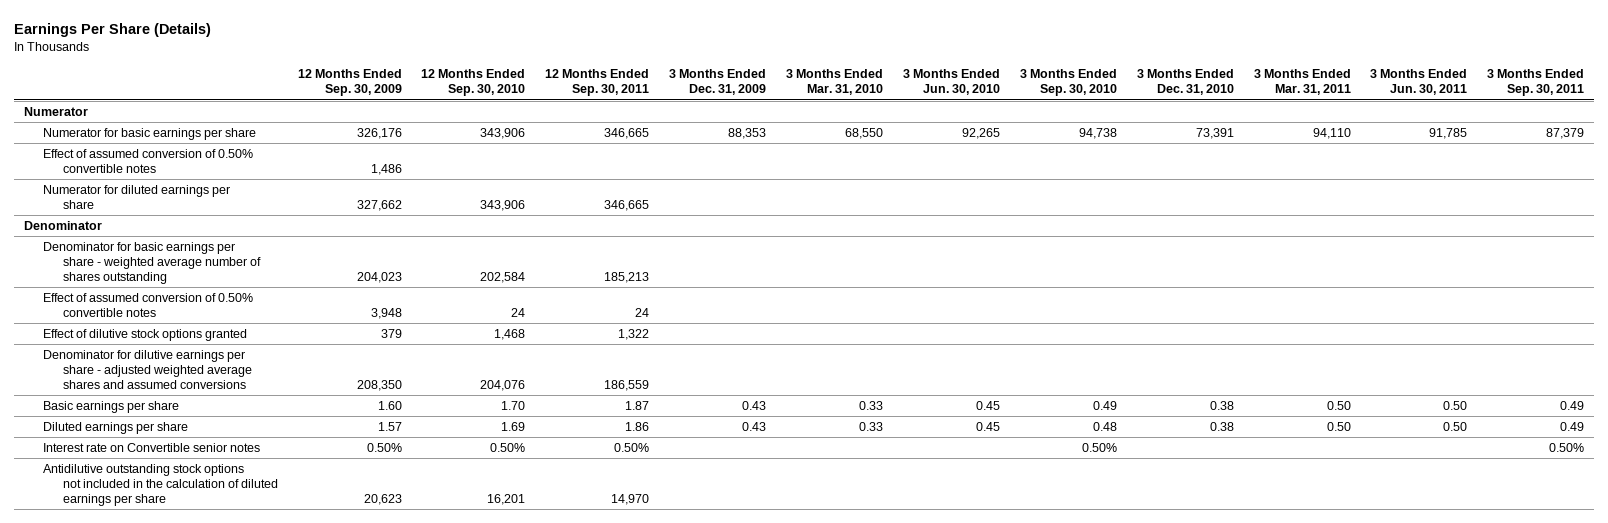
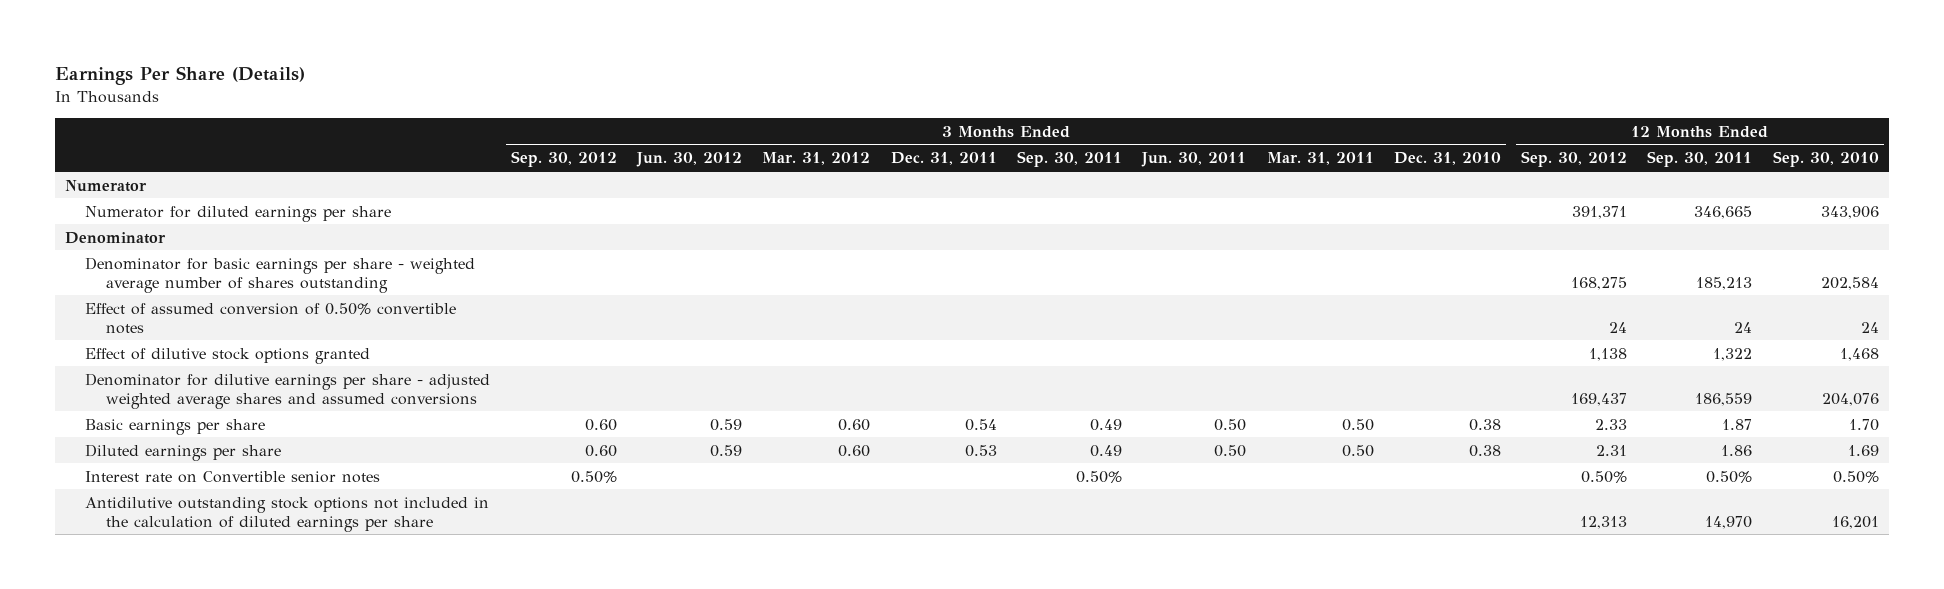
- | 12 Months Ended Sep. 30, 2009 | 12 Months Ended Sep. 30, 2010 | 12 Months Ended Sep. 30, 2011 | 3 Months Ended Dec. 31, 2009 | 3 Months Ended Mar. 31, 2010 | 3 Months Ended Jun. 30, 2010 | 3 Months Ended Sep. 30, 2010 | 3 Months Ended Dec. 31, 2010 | 3 Months Ended Mar. 31, 2011 | 3 Months Ended Jun. 30, 2011 | 3 Months Ended Sep. 30, 2011
+ | 3 Months Ended Sep. 30, 2012 | 3 Months Ended Jun. 30, 2012 | 3 Months Ended Mar. 31, 2012 | 3 Months Ended Dec. 31, 2011 | 3 Months Ended Sep. 30, 2011 | 3 Months Ended Jun. 30, 2011 | 3 Months Ended Mar. 31, 2011 | 3 Months Ended Dec. 31, 2010 | 12 Months Ended Sep. 30, 2012 | 12 Months Ended Sep. 30, 2011 | 12 Months Ended Sep. 30, 2010
- Numerator for basic earnings per share | 326,176 | 343,906 | 346,665 | 88,353 | 68,550 | 92,265 | 94,738 | 73,391 | 94,110 | 91,785 | 87,379
- Effect of assumed conversion of 0.50% convertible notes | 1,486 | | | | | | | | | |

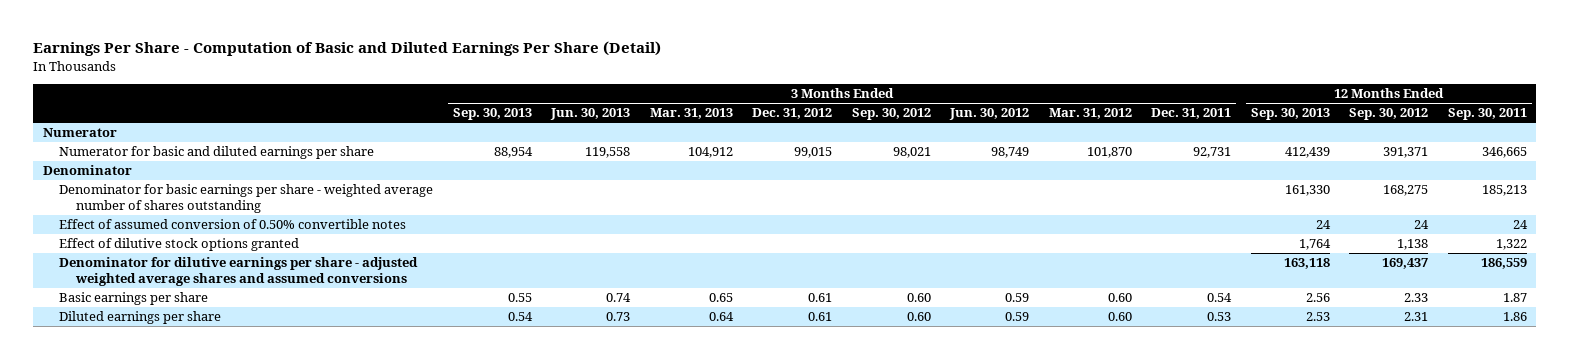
- Earnings Per Share (Details)
+ Earnings Per Share - Computation of Basic and Diluted Earnings Per Share (Detail)
- | 3 Months Ended Sep. 30, 2012 | 3 Months Ended Jun. 30, 2012 | 3 Months Ended Mar. 31, 2012 | 3 Months Ended Dec. 31, 2011 | 3 Months Ended Sep. 30, 2011 | 3 Months Ended Jun. 30, 2011 | 3 Months Ended Mar. 31, 2011 | 3 Months Ended Dec. 31, 2010 | 12 Months Ended Sep. 30, 2012 | 12 Months Ended Sep. 30, 2011 | 12 Months Ended Sep. 30, 2010
+ | 3 Months Ended Sep. 30, 2013 | 3 Months Ended Jun. 30, 2013 | 3 Months Ended Mar. 31, 2013 | 3 Months Ended Dec. 31, 2012 | 3 Months Ended Sep. 30, 2012 | 3 Months Ended Jun. 30, 2012 | 3 Months Ended Mar. 31, 2012 | 3 Months Ended Dec. 31, 2011 | 12 Months Ended Sep. 30, 2013 | 12 Months Ended Sep. 30, 2012 | 12 Months Ended Sep. 30, 2011
- Numerator for diluted earnings per share | | | | | | | | | 391,371 | 346,665 | 343,906
+ Numerator for basic and diluted earnings per share | 88,954 | 119,558 | 104,912 | 99,015 | 98,021 | 98,749 | 101,870 | 92,731 | 412,439 | 391,371 | 346,665
- Interest rate on Convertible senior notes | 0.50% | | | | 0.50% | | | | 0.50% | 0.50% | 0.50%
- Antidilutive outstanding stock options not included in the calculation of diluted earnings per share | | | | | | | | | 12,313 | 14,970 | 16,201

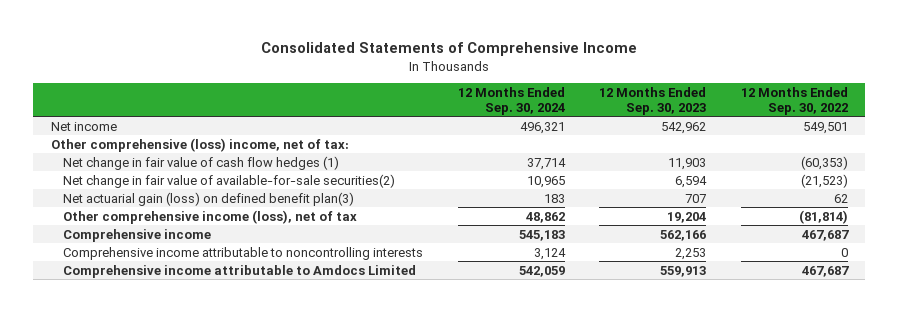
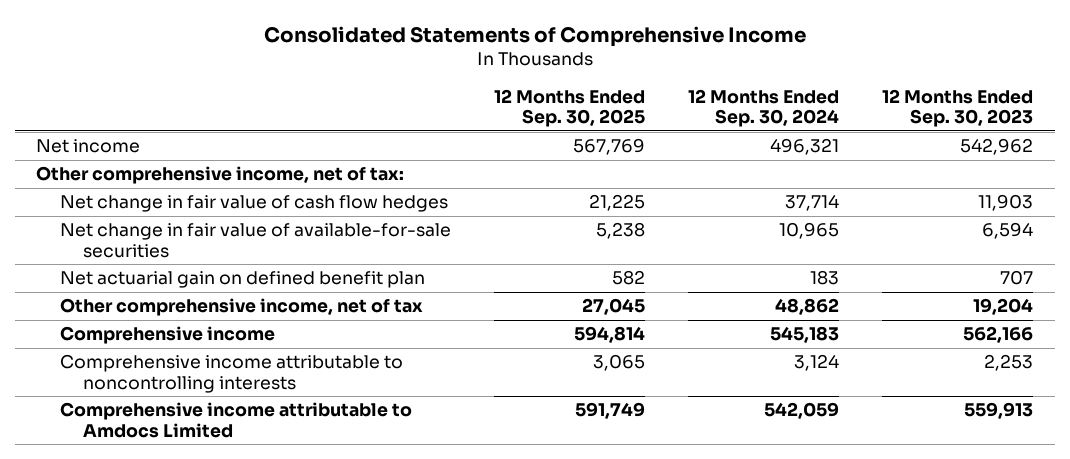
- | 12 Months Ended Sep. 30, 2024 | 12 Months Ended Sep. 30, 2023 | 12 Months Ended Sep. 30, 2022
+ | 12 Months Ended Sep. 30, 2025 | 12 Months Ended Sep. 30, 2024 | 12 Months Ended Sep. 30, 2023
- Other comprehensive (loss) income, net of tax:
- Net change in fair value of cash flow hedges (1) | 37,714 | 11,903 | (60,353)
- Net change in fair value of available-for-sale securities(2) | 10,965 | 6,594 | (21,523)
- Net actuarial gain (loss) on defined benefit plan(3) | 183 | 707 | 62
- Other comprehensive income (loss), net of tax | 48,862 | 19,204 | (81,814)
+ Other comprehensive income, net of tax:
+ Net change in fair value of cash flow hedges | 21,225 | 37,714 | 11,903
+ Net change in fair value of available-for-sale securities | 5,238 | 10,965 | 6,594
+ Net actuarial gain on defined benefit plan | 582 | 183 | 707
+ Other comprehensive income, net of tax | 27,045 | 48,862 | 19,204

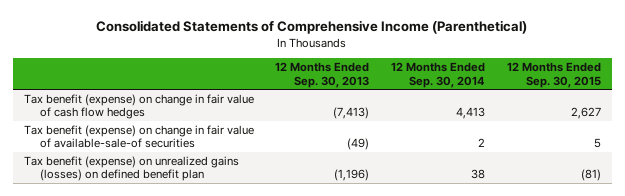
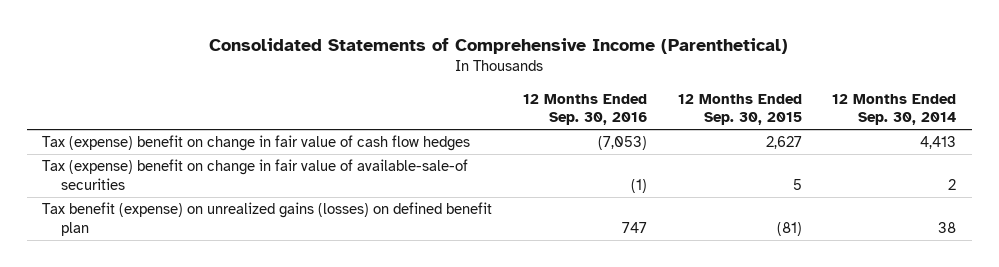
- | 12 Months Ended Sep. 30, 2013 | 12 Months Ended Sep. 30, 2014 | 12 Months Ended Sep. 30, 2015
+ | 12 Months Ended Sep. 30, 2016 | 12 Months Ended Sep. 30, 2015 | 12 Months Ended Sep. 30, 2014
- Tax benefit (expense) on change in fair value of cash flow hedges | (7,413) | 4,413 | 2,627
- Tax benefit (expense) on change in fair value of available-sale-of securities | (49) | 2 | 5
+ Tax (expense) benefit on change in fair value of cash flow hedges | (7,053) | 2,627 | 4,413
+ Tax (expense) benefit on change in fair value of available-sale-of securities | (1) | 5 | 2

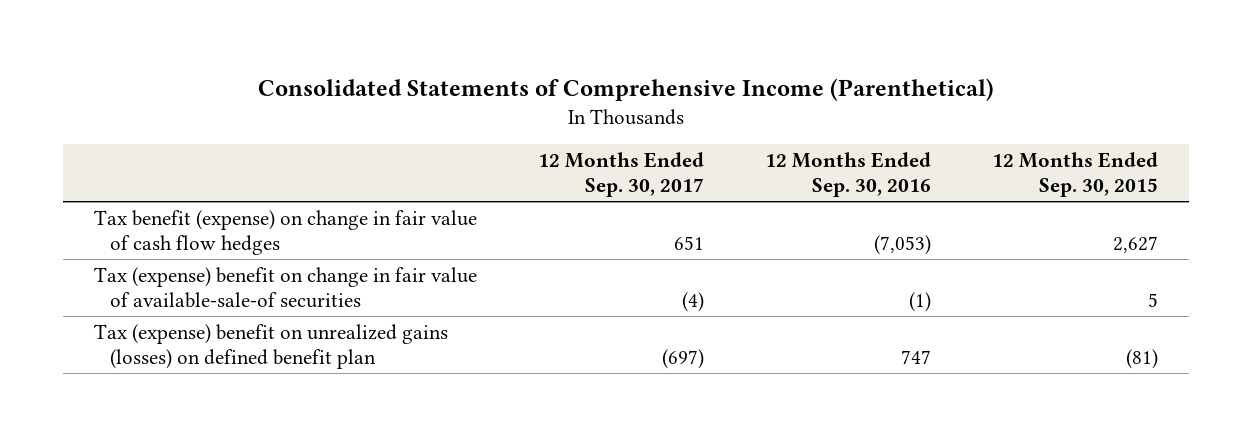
- | 12 Months Ended Sep. 30, 2016 | 12 Months Ended Sep. 30, 2015 | 12 Months Ended Sep. 30, 2014
+ | 12 Months Ended Sep. 30, 2017 | 12 Months Ended Sep. 30, 2016 | 12 Months Ended Sep. 30, 2015
- Tax (expense) benefit on change in fair value of cash flow hedges | (7,053) | 2,627 | 4,413
+ Tax benefit (expense) on change in fair value of cash flow hedges | 651 | (7,053) | 2,627
- Tax benefit (expense) on unrealized gains (losses) on defined benefit plan | 747 | (81) | 38
+ Tax (expense) benefit on unrealized gains (losses) on defined benefit plan | (697) | 747 | (81)

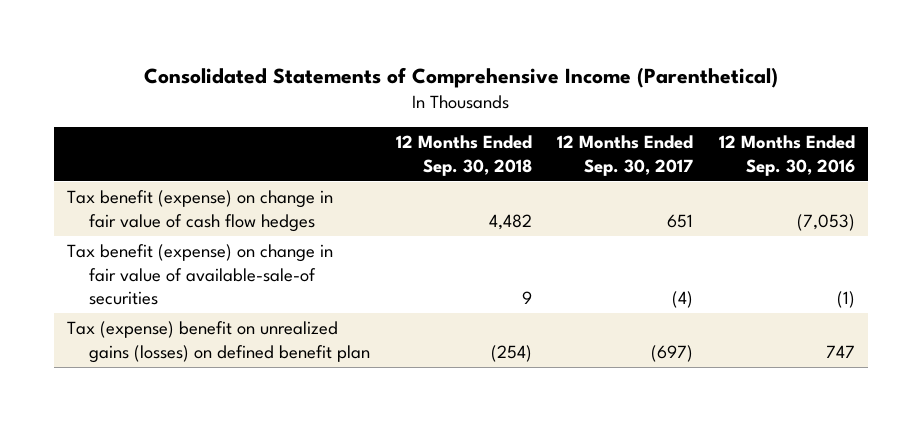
- | 12 Months Ended Sep. 30, 2017 | 12 Months Ended Sep. 30, 2016 | 12 Months Ended Sep. 30, 2015
+ | 12 Months Ended Sep. 30, 2018 | 12 Months Ended Sep. 30, 2017 | 12 Months Ended Sep. 30, 2016
- Tax (expense) benefit on change in fair value of available-sale-of securities | (4) | (1) | 5
+ Tax benefit (expense) on change in fair value of available-sale-of securities | 9 | (4) | (1)

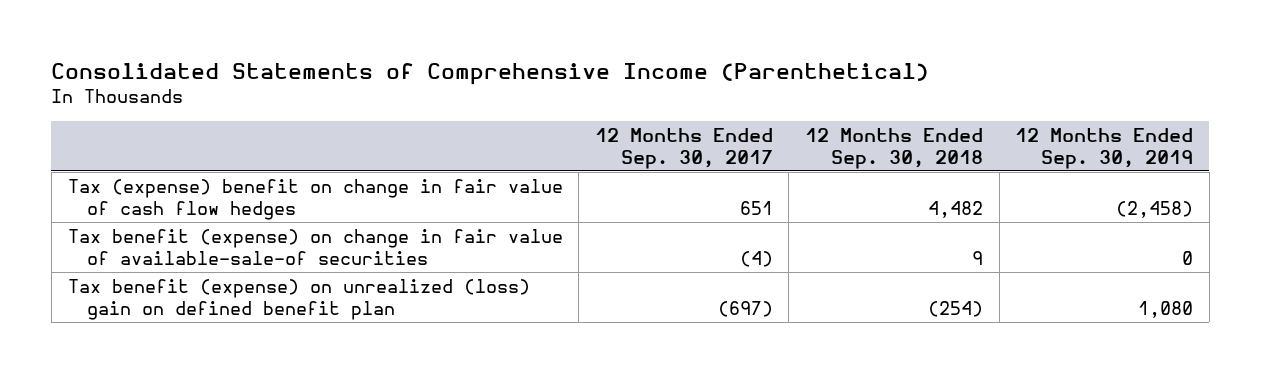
- | 12 Months Ended Sep. 30, 2018 | 12 Months Ended Sep. 30, 2017 | 12 Months Ended Sep. 30, 2016
+ | 12 Months Ended Sep. 30, 2017 | 12 Months Ended Sep. 30, 2018 | 12 Months Ended Sep. 30, 2019
- Tax benefit (expense) on change in fair value of cash flow hedges | 4,482 | 651 | (7,053)
+ Tax (expense) benefit on change in fair value of cash flow hedges | 651 | 4,482 | (2,458)
- Tax (expense) benefit on unrealized gains (losses) on defined benefit plan | (254) | (697) | 747
+ Tax benefit (expense) on unrealized (loss) gain on defined benefit plan | (697) | (254) | 1,080

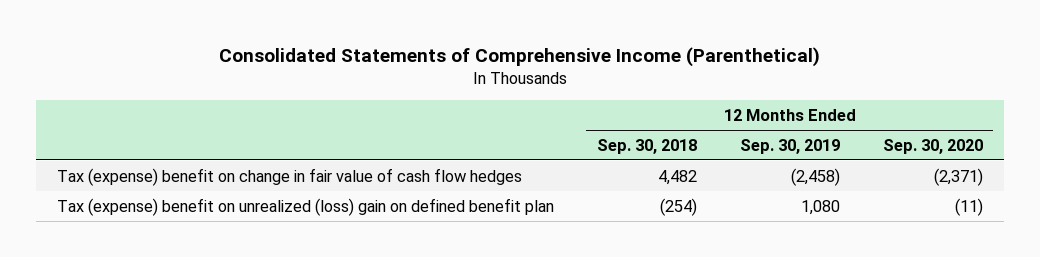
- | 12 Months Ended Sep. 30, 2017 | 12 Months Ended Sep. 30, 2018 | 12 Months Ended Sep. 30, 2019
+ | 12 Months Ended Sep. 30, 2018 | 12 Months Ended Sep. 30, 2019 | 12 Months Ended Sep. 30, 2020
- Tax benefit (expense) on change in fair value of available-sale-of securities | (4) | 9 | 0
- Tax benefit (expense) on unrealized (loss) gain on defined benefit plan | (697) | (254) | 1,080
+ Tax (expense) benefit on unrealized (loss) gain on defined benefit plan | (254) | 1,080 | (11)

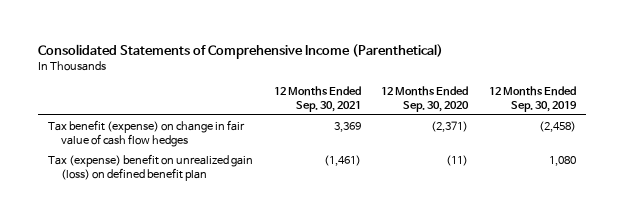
- | 12 Months Ended Sep. 30, 2018 | 12 Months Ended Sep. 30, 2019 | 12 Months Ended Sep. 30, 2020
+ | 12 Months Ended Sep. 30, 2021 | 12 Months Ended Sep. 30, 2020 | 12 Months Ended Sep. 30, 2019
- Tax (expense) benefit on change in fair value of cash flow hedges | 4,482 | (2,458) | (2,371)
- Tax (expense) benefit on unrealized (loss) gain on defined benefit plan | (254) | 1,080 | (11)
+ Tax benefit (expense) on change in fair value of cash flow hedges | 3,369 | (2,371) | (2,458)
+ Tax (expense) benefit on unrealized gain (loss) on defined benefit plan | (1,461) | (11) | 1,080

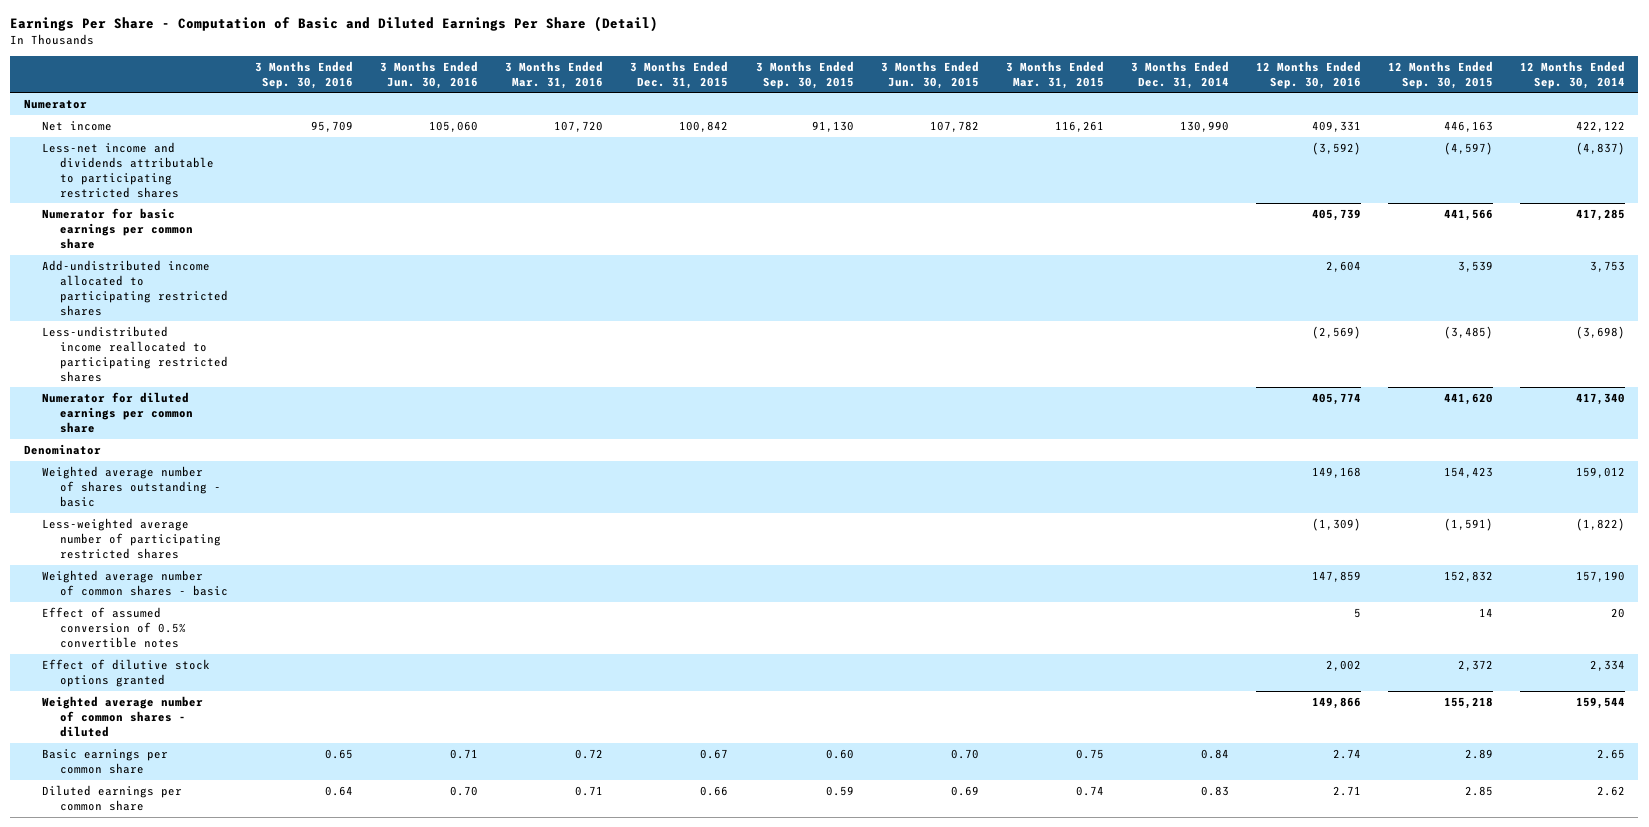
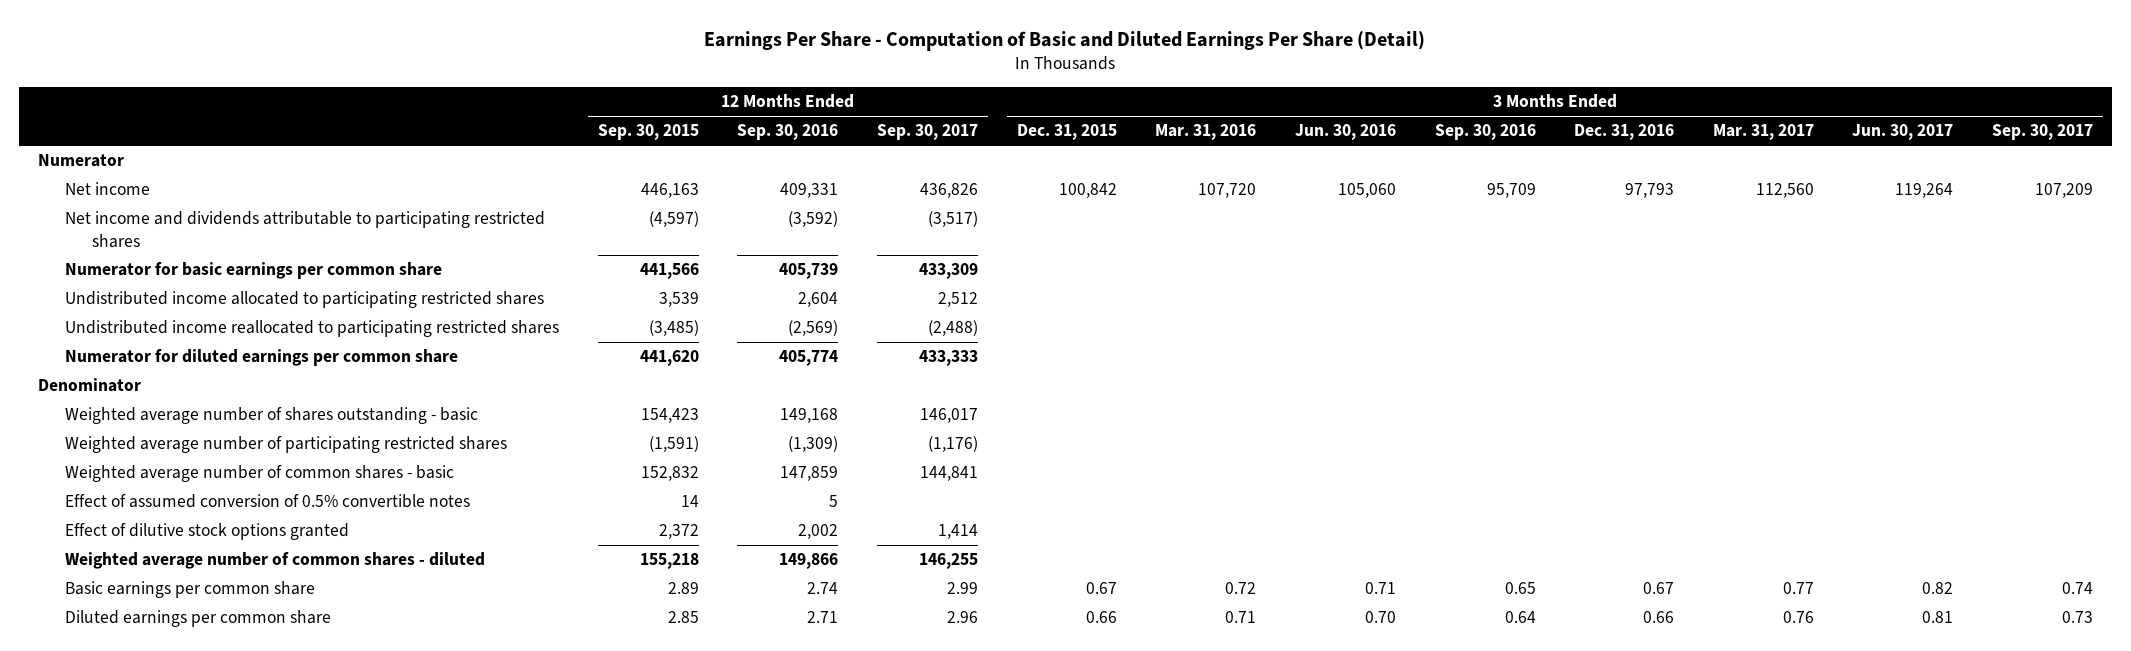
- | 3 Months Ended Sep. 30, 2016 | 3 Months Ended Jun. 30, 2016 | 3 Months Ended Mar. 31, 2016 | 3 Months Ended Dec. 31, 2015 | 3 Months Ended Sep. 30, 2015 | 3 Months Ended Jun. 30, 2015 | 3 Months Ended Mar. 31, 2015 | 3 Months Ended Dec. 31, 2014 | 12 Months Ended Sep. 30, 2016 | 12 Months Ended Sep. 30, 2015 | 12 Months Ended Sep. 30, 2014
+ | 12 Months Ended Sep. 30, 2015 | 12 Months Ended Sep. 30, 2016 | 12 Months Ended Sep. 30, 2017 | 3 Months Ended Dec. 31, 2015 | 3 Months Ended Mar. 31, 2016 | 3 Months Ended Jun. 30, 2016 | 3 Months Ended Sep. 30, 2016 | 3 Months Ended Dec. 31, 2016 | 3 Months Ended Mar. 31, 2017 | 3 Months Ended Jun. 30, 2017 | 3 Months Ended Sep. 30, 2017
- Less-net income and dividends attributable to participating restricted shares | | | | | | | | | (3,592) | (4,597) | (4,837)
+ Net income and dividends attributable to participating restricted shares | (4,597) | (3,592) | (3,517) | | | | | | | |
- Add-undistributed income allocated to participating restricted shares | | | | | | | | | 2,604 | 3,539 | 3,753
- Less-undistributed income reallocated to participating restricted shares | | | | | | | | | (2,569) | (3,485) | (3,698)
+ Undistributed income allocated to participating restricted shares | 3,539 | 2,604 | 2,512 | | | | | | | |
+ Undistributed income reallocated to participating restricted shares | (3,485) | (2,569) | (2,488) | | | | | | | |
- Less-weighted average number of participating restricted shares | | | | | | | | | (1,309) | (1,591) | (1,822)
+ Weighted average number of participating restricted shares | (1,591) | (1,309) | (1,176) | | | | | | | |

